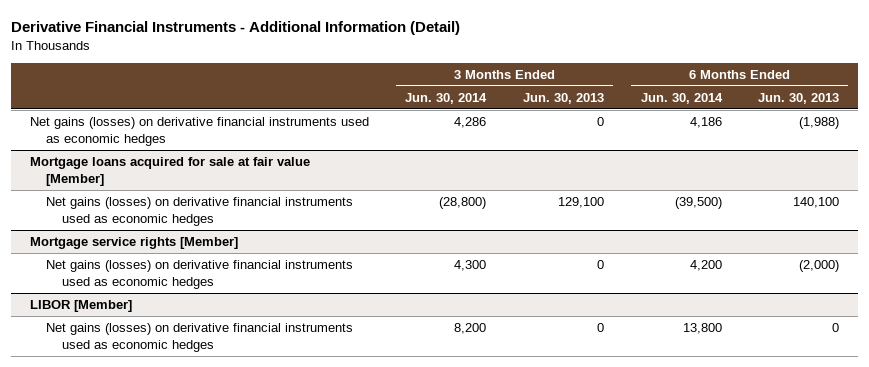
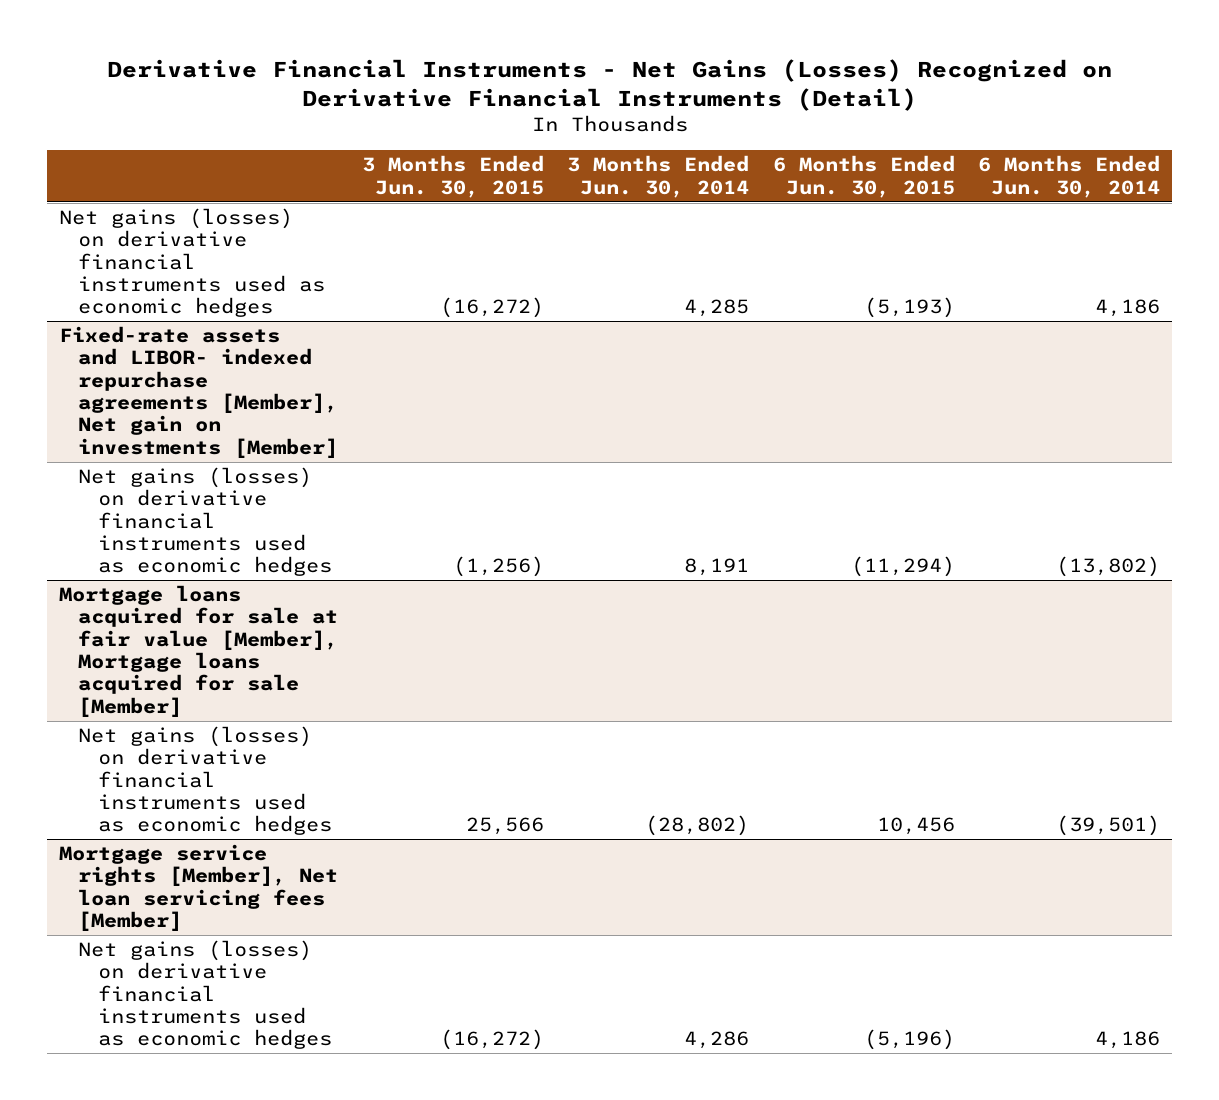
- Derivative Financial Instruments - Additional Information (Detail)
+ Derivative Financial Instruments - Net Gains (Losses) Recognized on Derivative Financial Instruments (Detail)
- | 3 Months Ended Jun. 30, 2014 | 3 Months Ended Jun. 30, 2013 | 6 Months Ended Jun. 30, 2014 | 6 Months Ended Jun. 30, 2013
+ | 3 Months Ended Jun. 30, 2015 | 3 Months Ended Jun. 30, 2014 | 6 Months Ended Jun. 30, 2015 | 6 Months Ended Jun. 30, 2014
+ Net gains (losses) on derivative financial instruments used as economic hedges | (16,272) | 4,285 | (5,193) | 4,186
+ Fixed-rate assets and LIBOR- indexed repurchase agreements [Member], Net gain on investments [Member]
+ Net gains (losses) on derivative financial instruments used as economic hedges | (1,256) | 8,191 | (11,294) | (13,802)
+ Mortgage loans acquired for sale at fair value [Member], Mortgage loans acquired for sale [Member]
+ Net gains (losses) on derivative financial instruments used as economic hedges | 25,566 | (28,802) | 10,456 | (39,501)
+ Mortgage service rights [Member], Net loan servicing fees [Member]
- Mortgage loans acquired for sale at fair value [Member]
- Net gains (losses) on derivative financial instruments used as economic hedges | (28,800) | 129,100 | (39,500) | 140,100
- Mortgage service rights [Member]
- Net gains (losses) on derivative financial instruments used as economic hedges | 4,300 | 0 | 4,200 | (2,000)
- LIBOR [Member]
- Net gains (losses) on derivative financial instruments used as economic hedges | 8,200 | 0 | 13,800 | 0

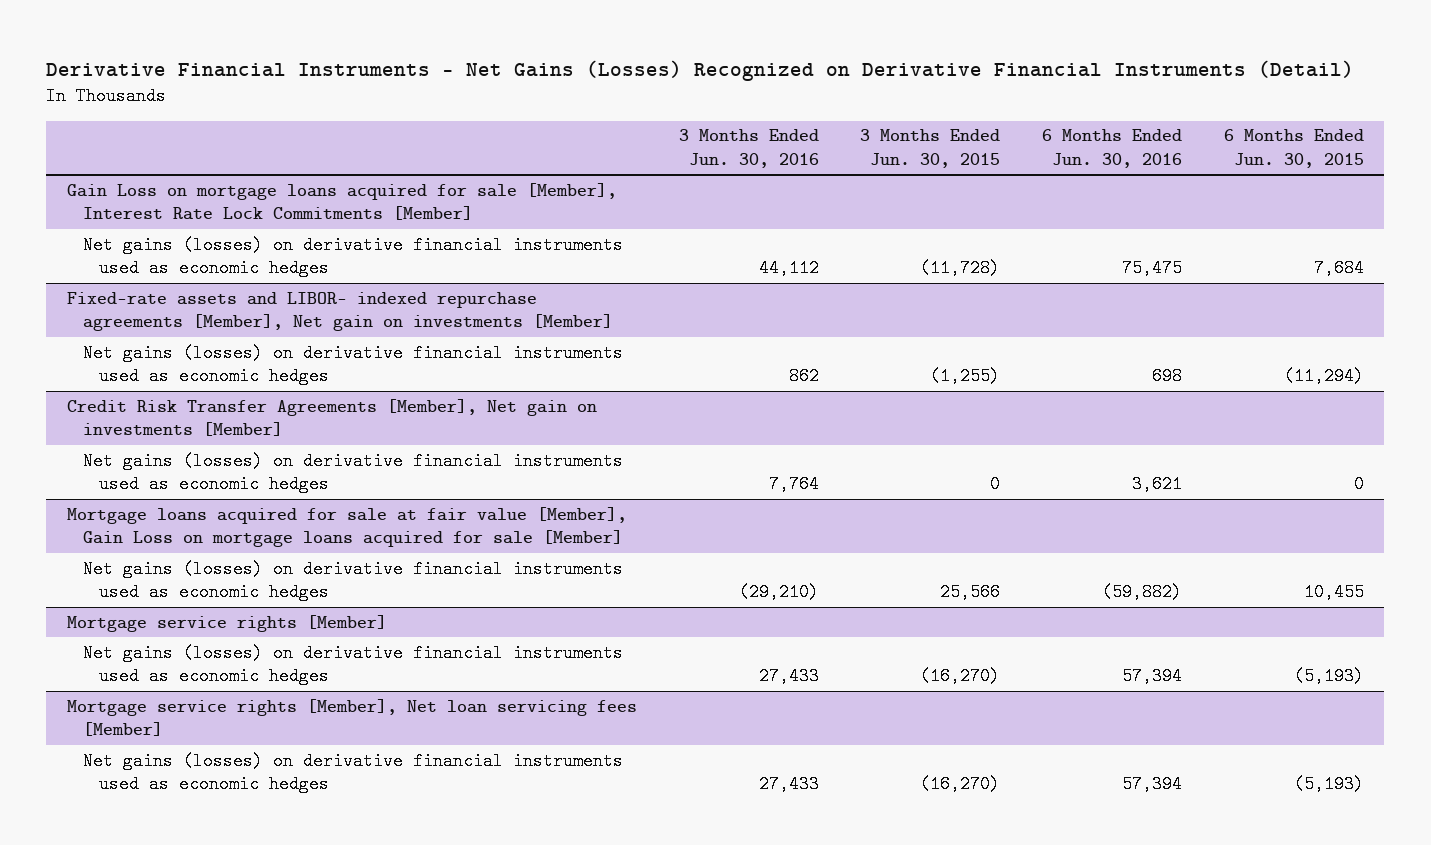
- | 3 Months Ended Jun. 30, 2015 | 3 Months Ended Jun. 30, 2014 | 6 Months Ended Jun. 30, 2015 | 6 Months Ended Jun. 30, 2014
+ | 3 Months Ended Jun. 30, 2016 | 3 Months Ended Jun. 30, 2015 | 6 Months Ended Jun. 30, 2016 | 6 Months Ended Jun. 30, 2015
- Net gains (losses) on derivative financial instruments used as economic hedges | (16,272) | 4,285 | (5,193) | 4,186
+ Gain Loss on mortgage loans acquired for sale [Member], Interest Rate Lock Commitments [Member]
+ Net gains (losses) on derivative financial instruments used as economic hedges | 44,112 | (11,728) | 75,475 | 7,684
@ Fixed-rate assets and LIBOR- indexed repurchase agreements [Member], Net gain on investments [Member]
- Net gains (losses) on derivative financial instruments used as economic hedges | (1,256) | 8,191 | (11,294) | (13,802)
- Mortgage loans acquired for sale at fair value [Member], Mortgage loans acquired for sale [Member]
- Net gains (losses) on derivative financial instruments used as economic hedges | 25,566 | (28,802) | 10,456 | (39,501)
@ Fixed-rate assets and LIBOR- indexed repurchase agreements [Member], Net gain on investments [Member]
+ Net gains (losses) on derivative financial instruments used as economic hedges | 862 | (1,255) | 698 | (11,294)
+ Credit Risk Transfer Agreements [Member], Net gain on investments [Member]
+ Net gains (losses) on derivative financial instruments used as economic hedges | 7,764 | 0 | 3,621 | 0
+ Mortgage loans acquired for sale at fair value [Member], Gain Loss on mortgage loans acquired for sale [Member]
+ Net gains (losses) on derivative financial instruments used as economic hedges | (29,210) | 25,566 | (59,882) | 10,455
+ Mortgage service rights [Member]
+ Net gains (losses) on derivative financial instruments used as economic hedges | 27,433 | (16,270) | 57,394 | (5,193)
@ Mortgage service rights [Member], Net loan servicing fees [Member]
- Net gains (losses) on derivative financial instruments used as economic hedges | (16,272) | 4,286 | (5,196) | 4,186
+ Net gains (losses) on derivative financial instruments used as economic hedges | 27,433 | (16,270) | 57,394 | (5,193)

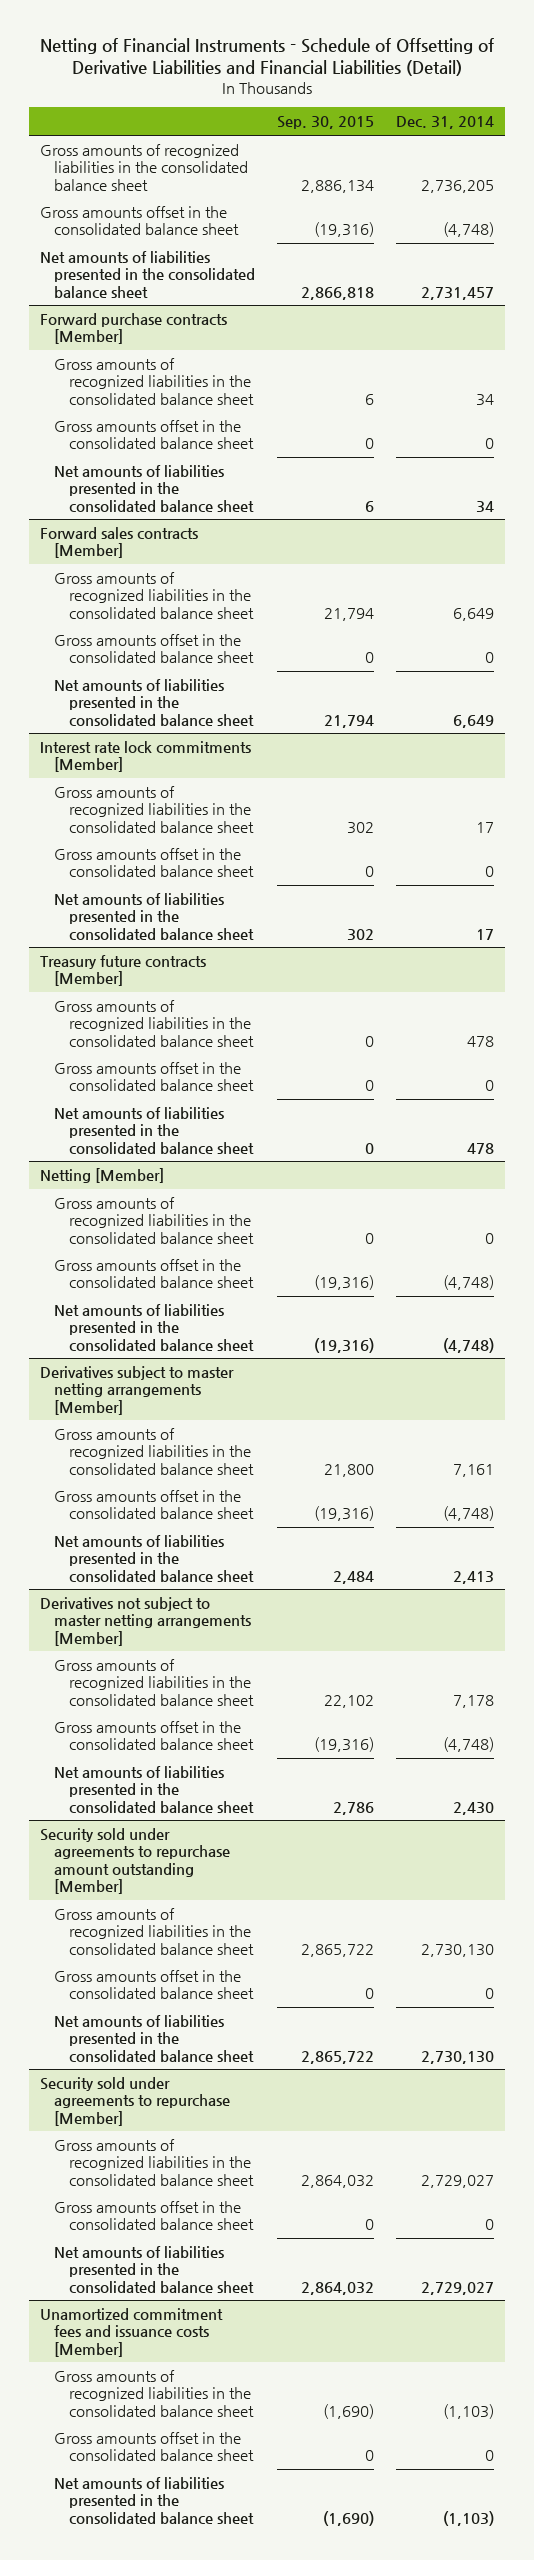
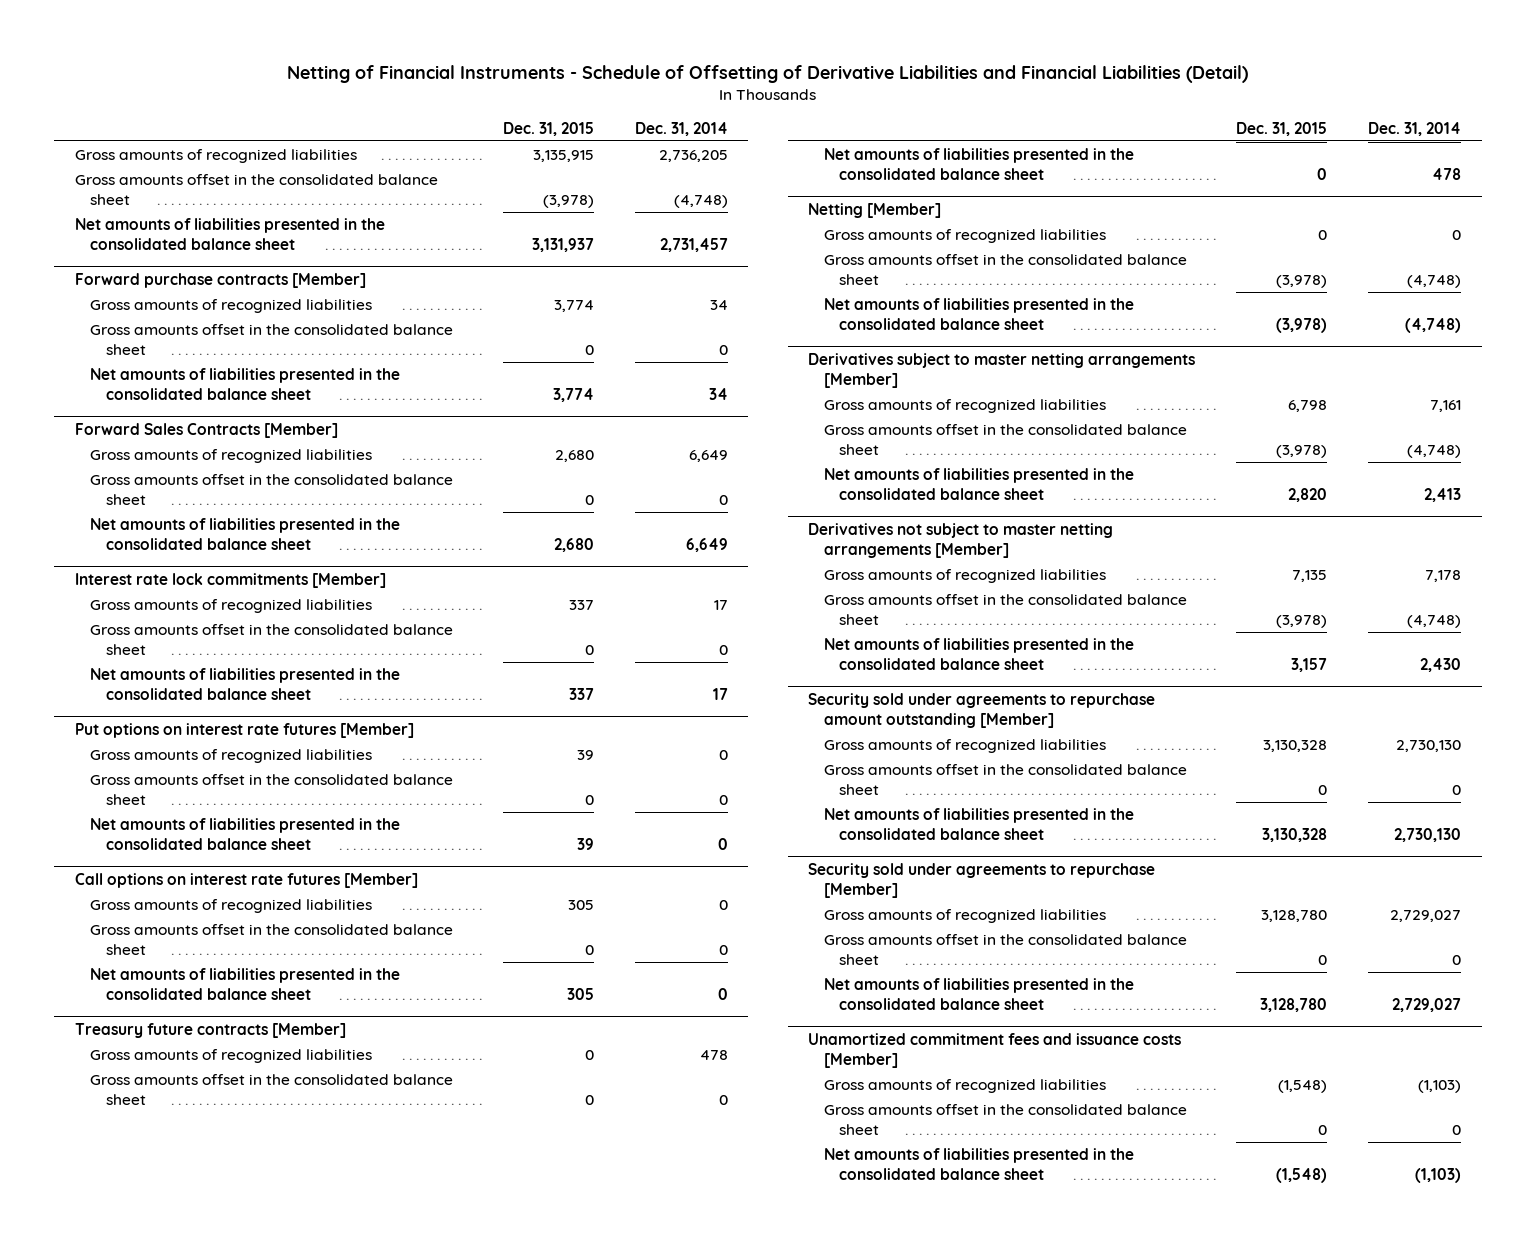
- | Sep. 30, 2015 | Dec. 31, 2014
+ | Dec. 31, 2015 | Dec. 31, 2014
- Gross amounts of recognized liabilities in the consolidated balance sheet | 2,886,134 | 2,736,205
+ Gross amounts of recognized liabilities | 3,135,915 | 2,736,205
@ Forward purchase contracts [Member]
- Gross amounts of recognized liabilities in the consolidated balance sheet | 6 | 34
+ Gross amounts of recognized liabilities | 3,774 | 34
- Forward sales contracts [Member]
- Gross amounts of recognized liabilities in the consolidated balance sheet | 21,794 | 6,649
+ Forward Sales Contracts [Member]
+ Gross amounts of recognized liabilities | 2,680 | 6,649
@ Interest rate lock commitments [Member]
- Gross amounts of recognized liabilities in the consolidated balance sheet | 302 | 17
+ Gross amounts of recognized liabilities | 337 | 17
+ Put options on interest rate futures [Member]
+ Gross amounts of recognized liabilities | 39 | 0
+ Gross amounts offset in the consolidated balance sheet | 0 | 0
+ Net amounts of liabilities presented in the consolidated balance sheet | 39 | 0
+ Call options on interest rate futures [Member]
+ Gross amounts of recognized liabilities | 305 | 0
+ Gross amounts offset in the consolidated balance sheet | 0 | 0
+ Net amounts of liabilities presented in the consolidated balance sheet | 305 | 0
@ Treasury future contracts [Member]
- Gross amounts of recognized liabilities in the consolidated balance sheet | 0 | 478
+ Gross amounts of recognized liabilities | 0 | 478
@ Netting [Member]
- Gross amounts of recognized liabilities in the consolidated balance sheet | 0 | 0
+ Gross amounts of recognized liabilities | 0 | 0
@ Derivatives subject to master netting arrangements [Member]
- Gross amounts of recognized liabilities in the consolidated balance sheet | 21,800 | 7,161
+ Gross amounts of recognized liabilities | 6,798 | 7,161
@ Derivatives not subject to master netting arrangements [Member]
- Gross amounts of recognized liabilities in the consolidated balance sheet | 22,102 | 7,178
+ Gross amounts of recognized liabilities | 7,135 | 7,178
@ Security sold under agreements to repurchase amount outstanding [Member]
- Gross amounts of recognized liabilities in the consolidated balance sheet | 2,865,722 | 2,730,130
+ Gross amounts of recognized liabilities | 3,130,328 | 2,730,130
@ Security sold under agreements to repurchase [Member]
- Gross amounts of recognized liabilities in the consolidated balance sheet | 2,864,032 | 2,729,027
+ Gross amounts of recognized liabilities | 3,128,780 | 2,729,027
@ Unamortized commitment fees and issuance costs [Member]
- Gross amounts of recognized liabilities in the consolidated balance sheet | (1,690) | (1,103)
+ Gross amounts of recognized liabilities | (1,548) | (1,103)

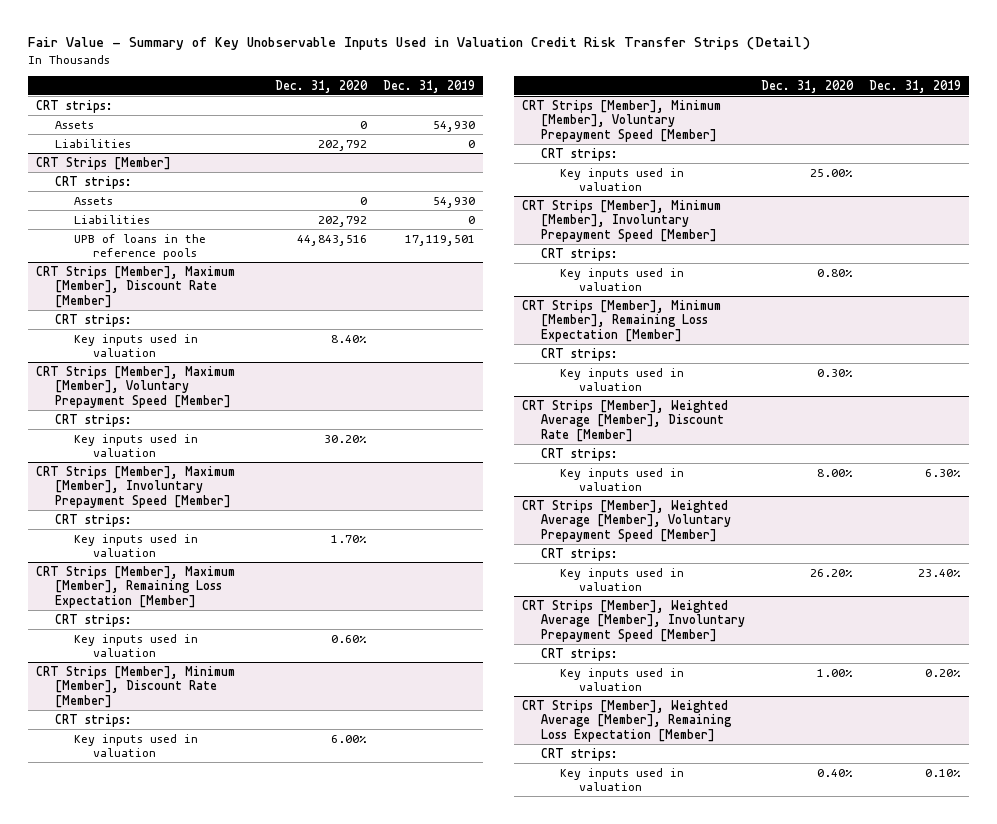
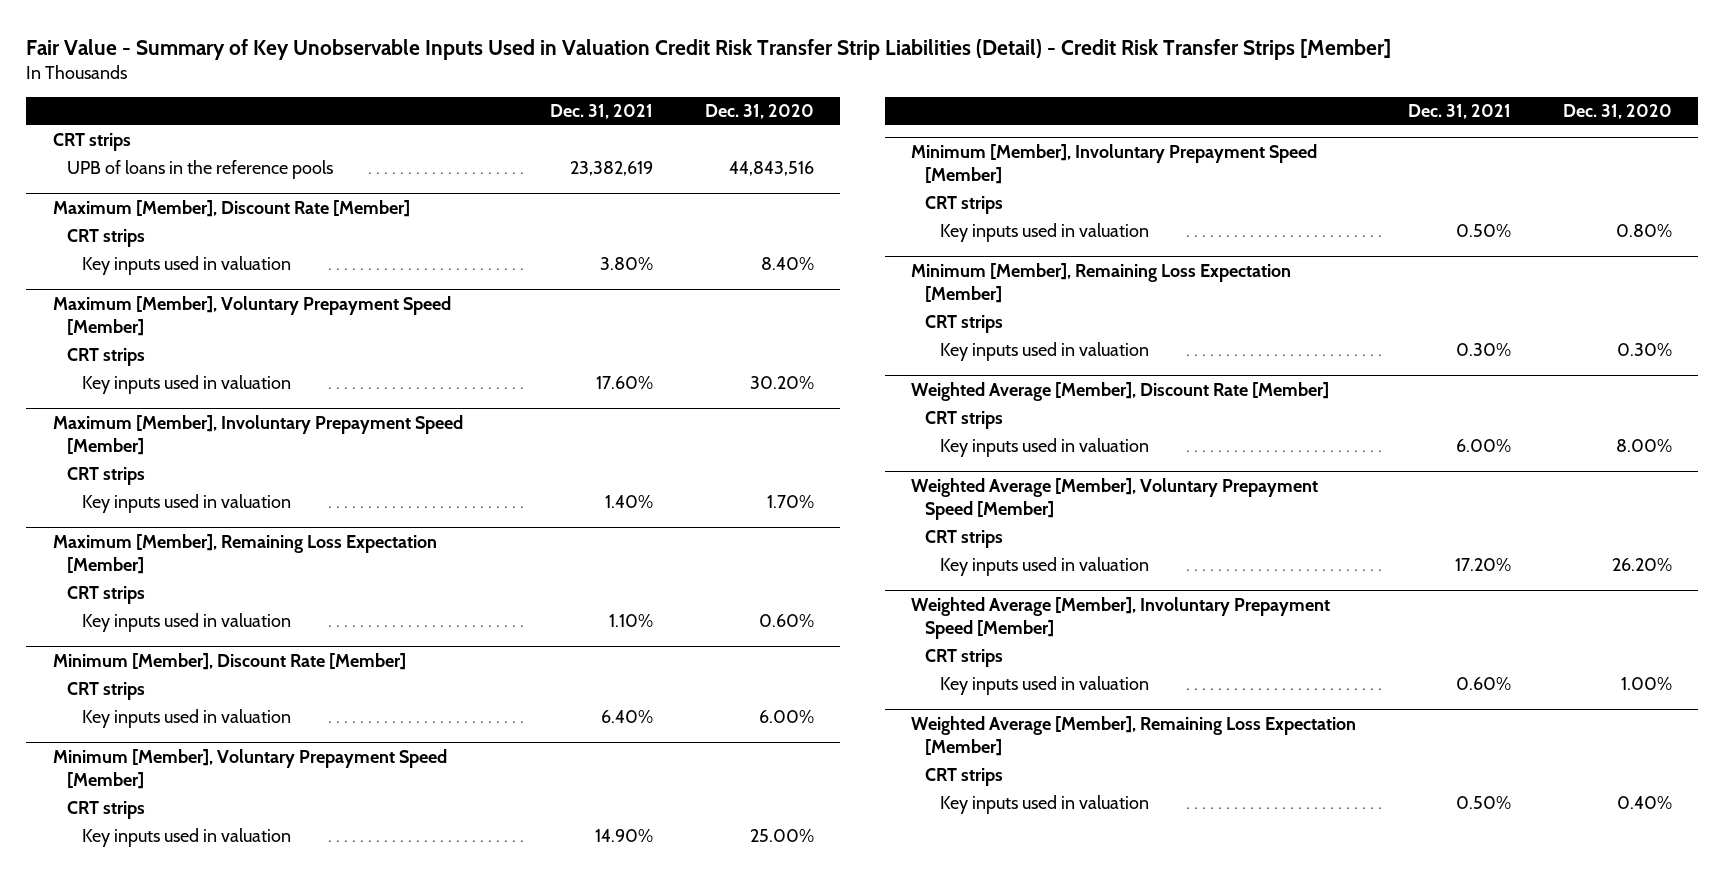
- Fair Value - Summary of Key Unobservable Inputs Used in Valuation Credit Risk Transfer Strips (Detail)
+ Fair Value - Summary of Key Unobservable Inputs Used in Valuation Credit Risk Transfer Strip Liabilities (Detail) - Credit Risk Transfer Strips [Member]
- | Dec. 31, 2020 | Dec. 31, 2019
+ | Dec. 31, 2021 | Dec. 31, 2020
- CRT strips:
- Assets | 0 | 54,930
- Liabilities | 202,792 | 0
- CRT Strips [Member]
- CRT strips:
- Assets | 0 | 54,930
- Liabilities | 202,792 | 0
+ CRT strips
- CRT Strips [Member], Maximum [Member], Discount Rate [Member]
- CRT strips:
+ Maximum [Member], Discount Rate [Member]
+ CRT strips
- CRT Strips [Member], Maximum [Member], Voluntary Prepayment Speed [Member]
- CRT strips:
+ Maximum [Member], Voluntary Prepayment Speed [Member]
+ CRT strips
- CRT Strips [Member], Maximum [Member], Involuntary Prepayment Speed [Member]
- CRT strips:
+ Maximum [Member], Involuntary Prepayment Speed [Member]
+ CRT strips
- CRT Strips [Member], Maximum [Member], Remaining Loss Expectation [Member]
- CRT strips:
+ Maximum [Member], Remaining Loss Expectation [Member]
+ CRT strips
- CRT Strips [Member], Minimum [Member], Discount Rate [Member]
- CRT strips:
+ Minimum [Member], Discount Rate [Member]
+ CRT strips
- CRT Strips [Member], Minimum [Member], Voluntary Prepayment Speed [Member]
- CRT strips:
+ Minimum [Member], Voluntary Prepayment Speed [Member]
+ CRT strips
- CRT Strips [Member], Minimum [Member], Involuntary Prepayment Speed [Member]
- CRT strips:
+ Minimum [Member], Involuntary Prepayment Speed [Member]
+ CRT strips
- CRT Strips [Member], Minimum [Member], Remaining Loss Expectation [Member]
- CRT strips:
+ Minimum [Member], Remaining Loss Expectation [Member]
+ CRT strips
- CRT Strips [Member], Weighted Average [Member], Discount Rate [Member]
- CRT strips:
+ Weighted Average [Member], Discount Rate [Member]
+ CRT strips
- CRT Strips [Member], Weighted Average [Member], Voluntary Prepayment Speed [Member]
- CRT strips:
+ Weighted Average [Member], Voluntary Prepayment Speed [Member]
+ CRT strips
- CRT Strips [Member], Weighted Average [Member], Involuntary Prepayment Speed [Member]
- CRT strips:
+ Weighted Average [Member], Involuntary Prepayment Speed [Member]
+ CRT strips
- CRT Strips [Member], Weighted Average [Member], Remaining Loss Expectation [Member]
- CRT strips:
+ Weighted Average [Member], Remaining Loss Expectation [Member]
+ CRT strips

